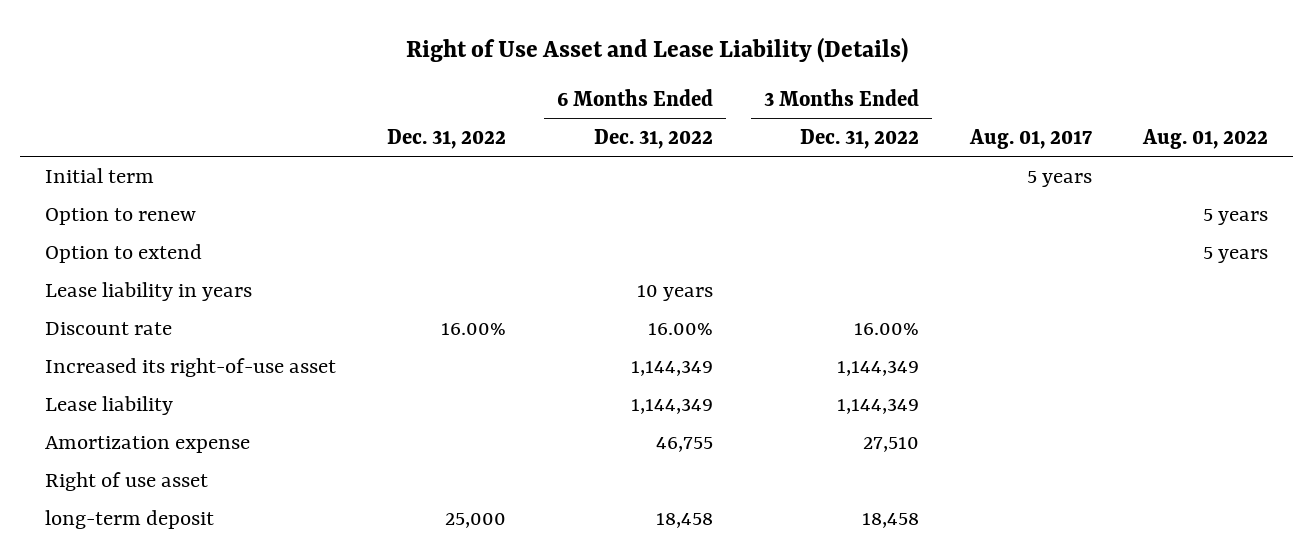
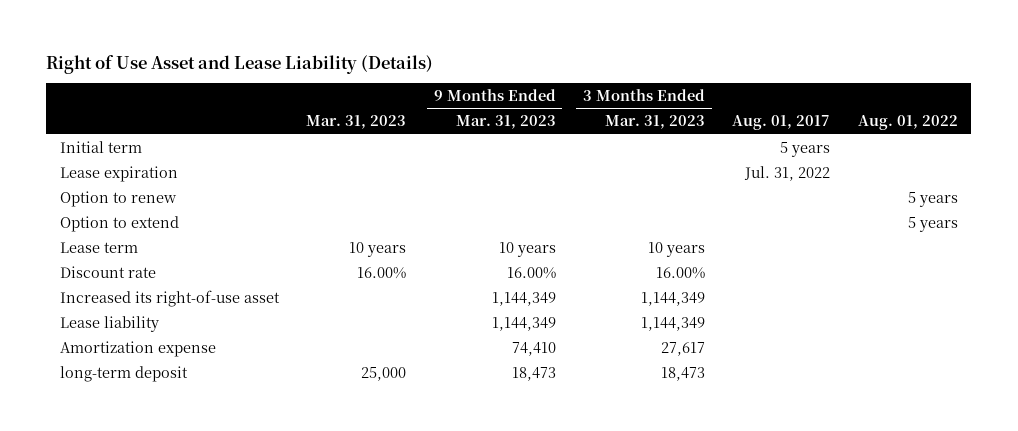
- | Dec. 31, 2022 | 6 Months Ended Dec. 31, 2022 | 3 Months Ended Dec. 31, 2022 | Aug. 01, 2017 | Aug. 01, 2022
+ | Mar. 31, 2023 | 9 Months Ended Mar. 31, 2023 | 3 Months Ended Mar. 31, 2023 | Aug. 01, 2017 | Aug. 01, 2022
+ Lease expiration | | | | Jul. 31, 2022 |
- Lease liability in years | | 10 years | | |
+ Lease term | 10 years | 10 years | 10 years | |
- Right of use asset

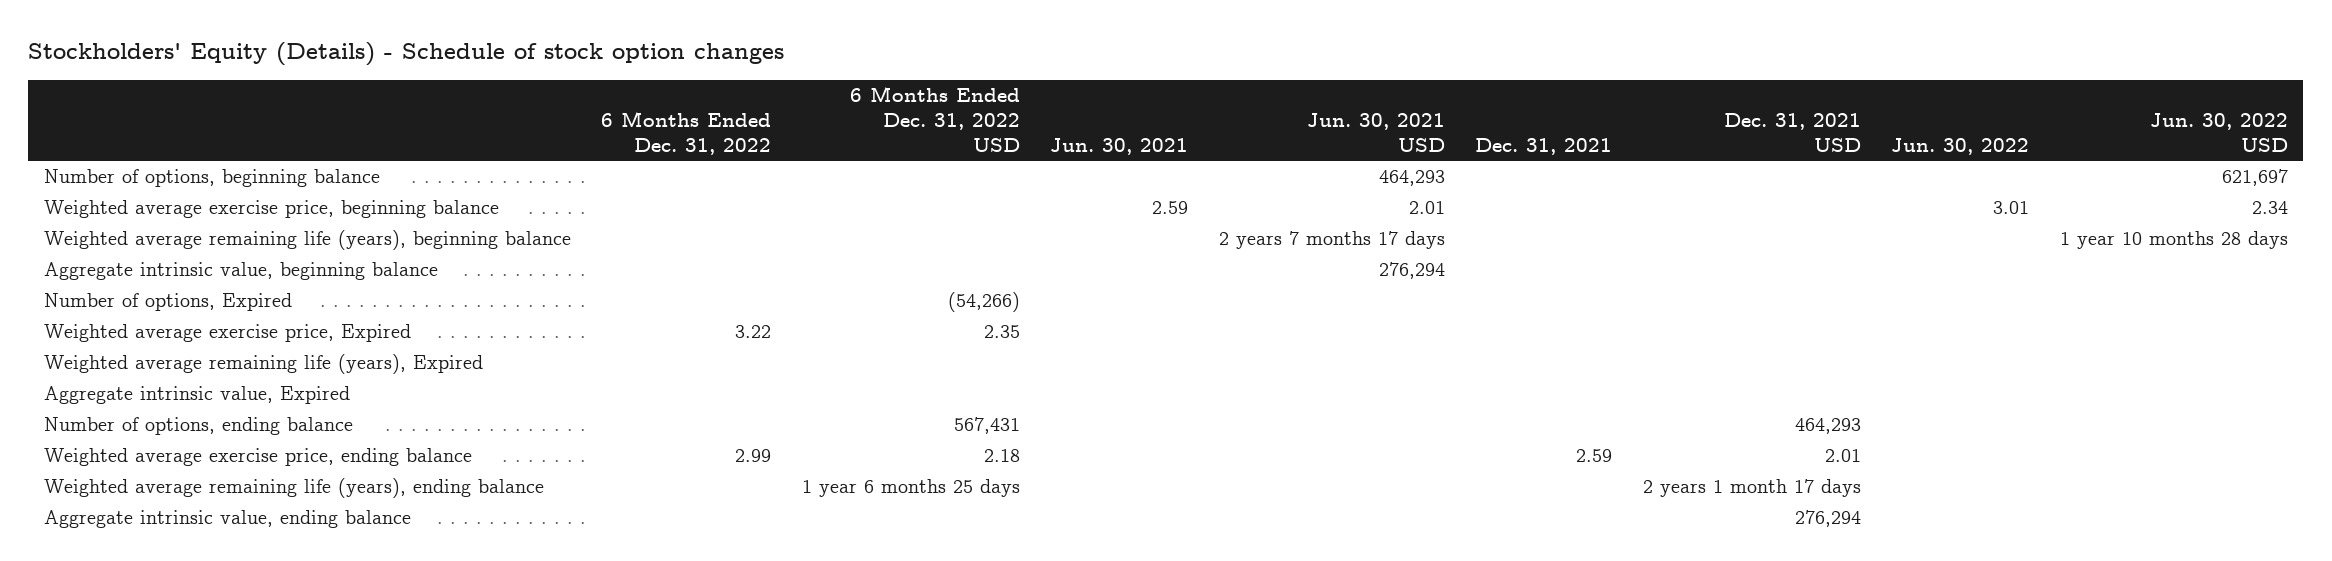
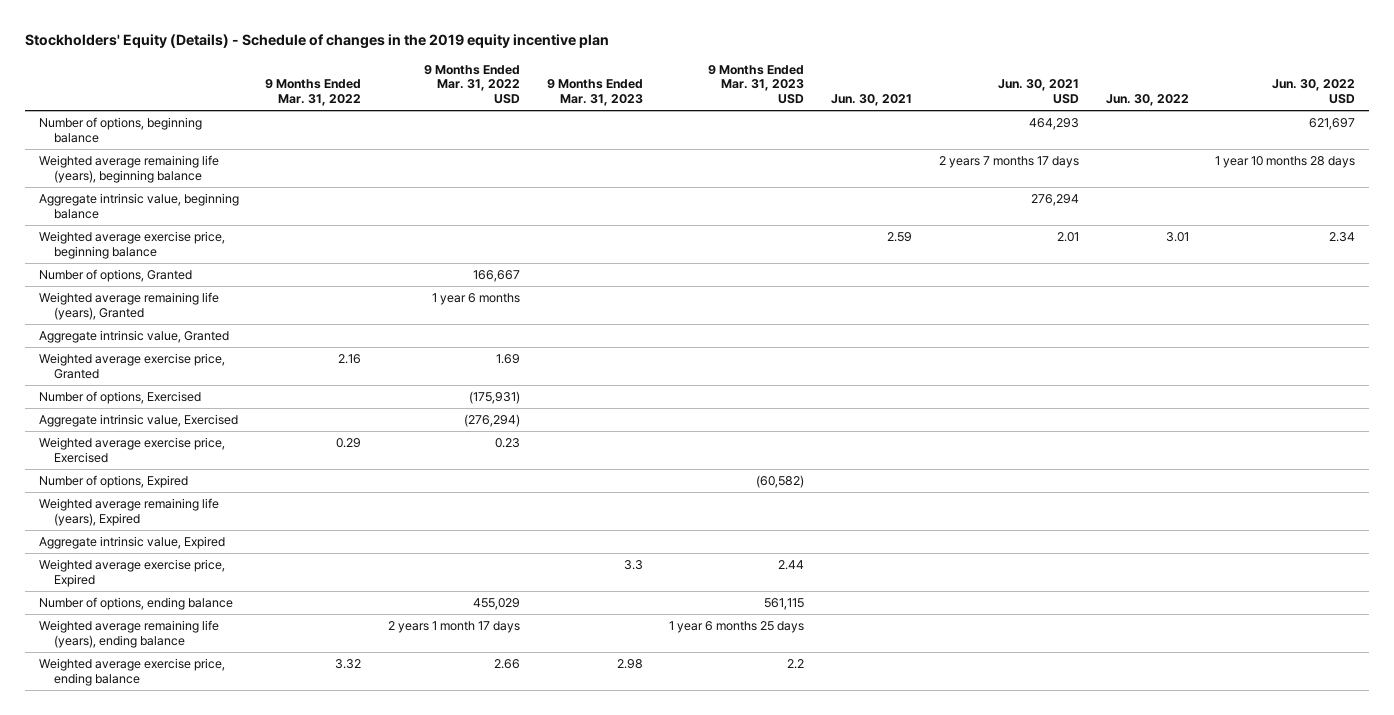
- Stockholders' Equity (Details) - Schedule of stock option changes
+ Stockholders' Equity (Details) - Schedule of changes in the 2019 equity incentive plan
- | 6 Months Ended Dec. 31, 2022 | 6 Months Ended Dec. 31, 2022 USD | Jun. 30, 2021 | Jun. 30, 2021 USD | Dec. 31, 2021 | Dec. 31, 2021 USD | Jun. 30, 2022 | Jun. 30, 2022 USD
+ | 9 Months Ended Mar. 31, 2022 | 9 Months Ended Mar. 31, 2022 USD | 9 Months Ended Mar. 31, 2023 | 9 Months Ended Mar. 31, 2023 USD | Jun. 30, 2021 | Jun. 30, 2021 USD | Jun. 30, 2022 | Jun. 30, 2022 USD
moved down: Weighted average exercise price, beginning balance | | | | | 2.59 | 2.01 | 3.01 | 2.34
+ Number of options, Granted | | 166,667 | | | | | |
+ Weighted average remaining life (years), Granted | | 1 year 6 months | | | | | |
+ Aggregate intrinsic value, Granted
+ Weighted average exercise price, Granted | 2.16 | 1.69 | | | | | |
+ Number of options, Exercised | | (175,931) | | | | | |
+ Aggregate intrinsic value, Exercised | | (276,294) | | | | | |
+ Weighted average exercise price, Exercised | 0.29 | 0.23 | | | | | |
moved down: Weighted average exercise price, Expired | | | 3.3 | 2.44 | | | |
- Aggregate intrinsic value, ending balance | | | | | | 276,294 | |
moved down: Weighted average exercise price, ending balance | 3.32 | 2.66 | 2.98 | 2.2 | | | |

